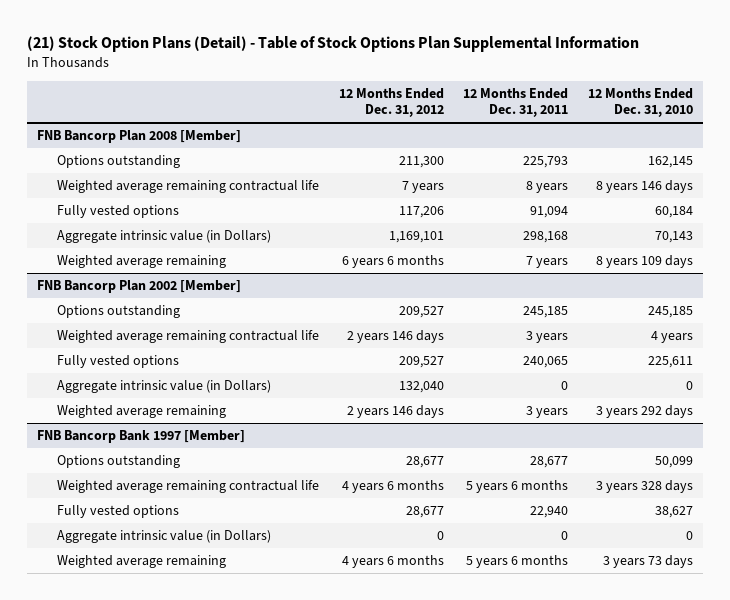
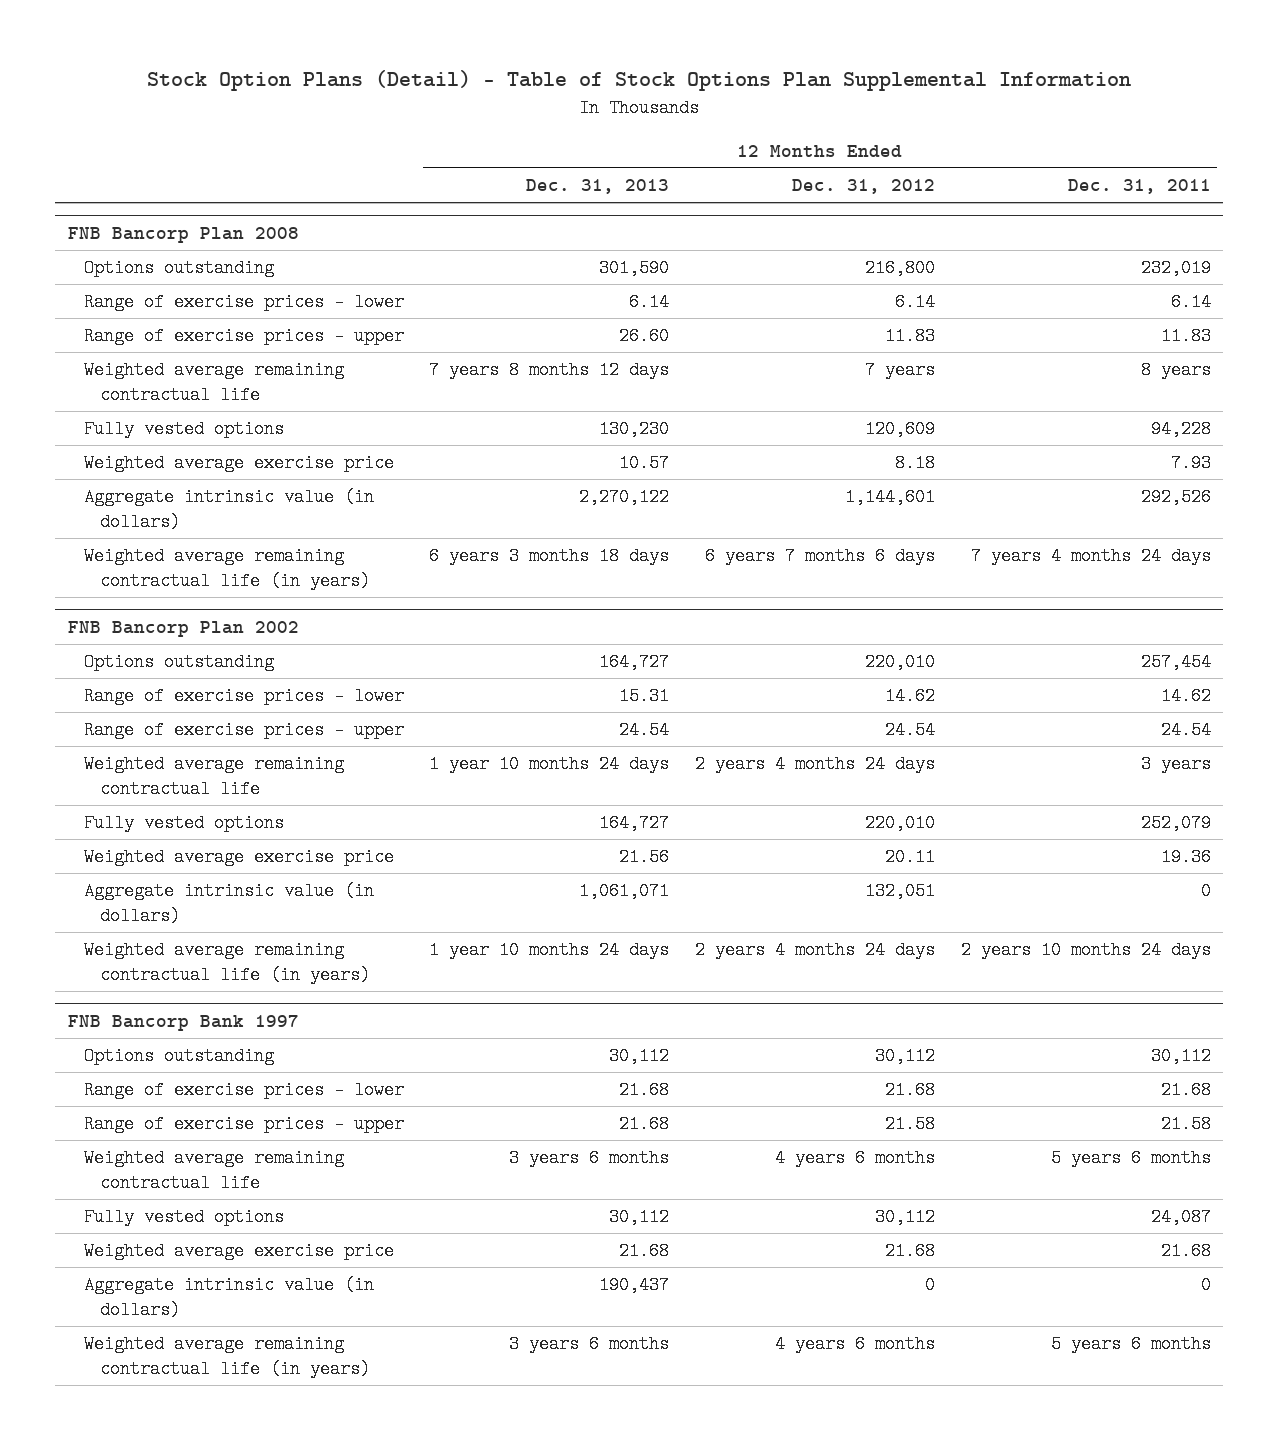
- (21) Stock Option Plans (Detail) - Table of Stock Options Plan Supplemental Information
+ Stock Option Plans (Detail) - Table of Stock Options Plan Supplemental Information
- | 12 Months Ended Dec. 31, 2012 | 12 Months Ended Dec. 31, 2011 | 12 Months Ended Dec. 31, 2010
+ | 12 Months Ended Dec. 31, 2013 | 12 Months Ended Dec. 31, 2012 | 12 Months Ended Dec. 31, 2011
- FNB Bancorp Plan 2008 [Member]
- Options outstanding | 211,300 | 225,793 | 162,145
+ FNB Bancorp Plan 2008
+ Options outstanding | 301,590 | 216,800 | 232,019
+ Range of exercise prices - lower | 6.14 | 6.14 | 6.14
+ Range of exercise prices - upper | 26.60 | 11.83 | 11.83
- Fully vested options | 117,206 | 91,094 | 60,184
- Aggregate intrinsic value (in Dollars) | 1,169,101 | 298,168 | 70,143
- Weighted average remaining | 6 years 6 months | 7 years | 8 years 109 days
- FNB Bancorp Plan 2002 [Member]
- Options outstanding | 209,527 | 245,185 | 245,185
- Weighted average remaining contractual life | 2 years 146 days | 3 years | 4 years
- Fully vested options | 209,527 | 240,065 | 225,611
- Aggregate intrinsic value (in Dollars) | 132,040 | 0 | 0
- Weighted average remaining | 2 years 146 days | 3 years | 3 years 292 days
- FNB Bancorp Bank 1997 [Member]
- Options outstanding | 28,677 | 28,677 | 50,099
+ Fully vested options | 130,230 | 120,609 | 94,228
+ Weighted average exercise price | 10.57 | 8.18 | 7.93
+ Aggregate intrinsic value (in dollars) | 2,270,122 | 1,144,601 | 292,526
+ Weighted average remaining contractual life (in years) | 6 years 3 months 18 days | 6 years 7 months 6 days | 7 years 4 months 24 days
+ FNB Bancorp Plan 2002
+ Options outstanding | 164,727 | 220,010 | 257,454
+ Range of exercise prices - lower | 15.31 | 14.62 | 14.62
+ Range of exercise prices - upper | 24.54 | 24.54 | 24.54
+ Weighted average remaining contractual life | 1 year 10 months 24 days | 2 years 4 months 24 days | 3 years
+ Fully vested options | 164,727 | 220,010 | 252,079
+ Weighted average exercise price | 21.56 | 20.11 | 19.36
+ Aggregate intrinsic value (in dollars) | 1,061,071 | 132,051 | 0
+ Weighted average remaining contractual life (in years) | 1 year 10 months 24 days | 2 years 4 months 24 days | 2 years 10 months 24 days
+ FNB Bancorp Bank 1997
+ Options outstanding | 30,112 | 30,112 | 30,112
+ Range of exercise prices - lower | 21.68 | 21.68 | 21.68
+ Range of exercise prices - upper | 21.68 | 21.58 | 21.58
- Fully vested options | 28,677 | 22,940 | 38,627
- Aggregate intrinsic value (in Dollars) | 0 | 0 | 0
- Weighted average remaining | 4 years 6 months | 5 years 6 months | 3 years 73 days
+ Fully vested options | 30,112 | 30,112 | 24,087
+ Weighted average exercise price | 21.68 | 21.68 | 21.68
+ Aggregate intrinsic value (in dollars) | 190,437 | 0 | 0
+ Weighted average remaining contractual life (in years) | 3 years 6 months | 4 years 6 months | 5 years 6 months

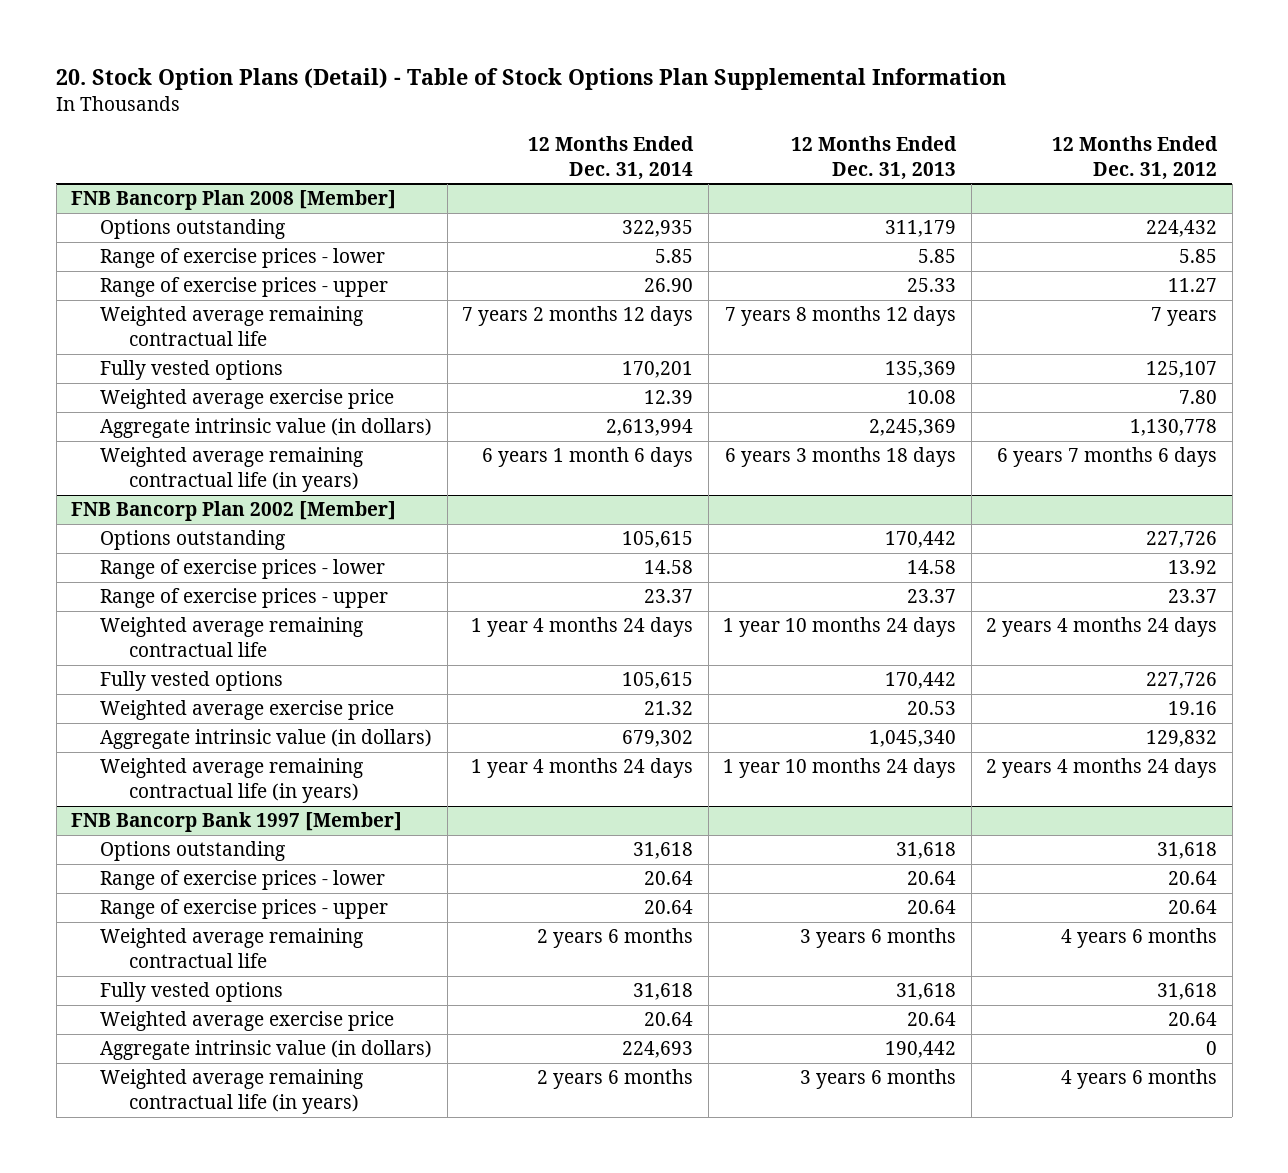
- Stock Option Plans (Detail) - Table of Stock Options Plan Supplemental Information
+ 20. Stock Option Plans (Detail) - Table of Stock Options Plan Supplemental Information
- | 12 Months Ended Dec. 31, 2013 | 12 Months Ended Dec. 31, 2012 | 12 Months Ended Dec. 31, 2011
+ | 12 Months Ended Dec. 31, 2014 | 12 Months Ended Dec. 31, 2013 | 12 Months Ended Dec. 31, 2012
- FNB Bancorp Plan 2008
- Options outstanding | 301,590 | 216,800 | 232,019
- Range of exercise prices - lower | 6.14 | 6.14 | 6.14
- Range of exercise prices - upper | 26.60 | 11.83 | 11.83
+ FNB Bancorp Plan 2008 [Member]
+ Options outstanding | 322,935 | 311,179 | 224,432
+ Range of exercise prices - lower | 5.85 | 5.85 | 5.85
+ Range of exercise prices - upper | 26.90 | 25.33 | 11.27
- Fully vested options | 130,230 | 120,609 | 94,228
- Weighted average exercise price | 10.57 | 8.18 | 7.93
- Aggregate intrinsic value (in dollars) | 2,270,122 | 1,144,601 | 292,526
+ Fully vested options | 170,201 | 135,369 | 125,107
+ Weighted average exercise price | 12.39 | 10.08 | 7.80
+ Aggregate intrinsic value (in dollars) | 2,613,994 | 2,245,369 | 1,130,778
- FNB Bancorp Plan 2002
- Options outstanding | 164,727 | 220,010 | 257,454
- Range of exercise prices - lower | 15.31 | 14.62 | 14.62
- Range of exercise prices - upper | 24.54 | 24.54 | 24.54
+ FNB Bancorp Plan 2002 [Member]
+ Options outstanding | 105,615 | 170,442 | 227,726
+ Range of exercise prices - lower | 14.58 | 14.58 | 13.92
+ Range of exercise prices - upper | 23.37 | 23.37 | 23.37
- Fully vested options | 164,727 | 220,010 | 252,079
- Weighted average exercise price | 21.56 | 20.11 | 19.36
- Aggregate intrinsic value (in dollars) | 1,061,071 | 132,051 | 0
+ Fully vested options | 105,615 | 170,442 | 227,726
+ Weighted average exercise price | 21.32 | 20.53 | 19.16
+ Aggregate intrinsic value (in dollars) | 679,302 | 1,045,340 | 129,832
- FNB Bancorp Bank 1997
- Options outstanding | 30,112 | 30,112 | 30,112
- Range of exercise prices - lower | 21.68 | 21.68 | 21.68
- Range of exercise prices - upper | 21.68 | 21.58 | 21.58
+ FNB Bancorp Bank 1997 [Member]
+ Options outstanding | 31,618 | 31,618 | 31,618
+ Range of exercise prices - lower | 20.64 | 20.64 | 20.64
+ Range of exercise prices - upper | 20.64 | 20.64 | 20.64
- Fully vested options | 30,112 | 30,112 | 24,087
- Weighted average exercise price | 21.68 | 21.68 | 21.68
- Aggregate intrinsic value (in dollars) | 190,437 | 0 | 0
+ Fully vested options | 31,618 | 31,618 | 31,618
+ Weighted average exercise price | 20.64 | 20.64 | 20.64
+ Aggregate intrinsic value (in dollars) | 224,693 | 190,442 | 0

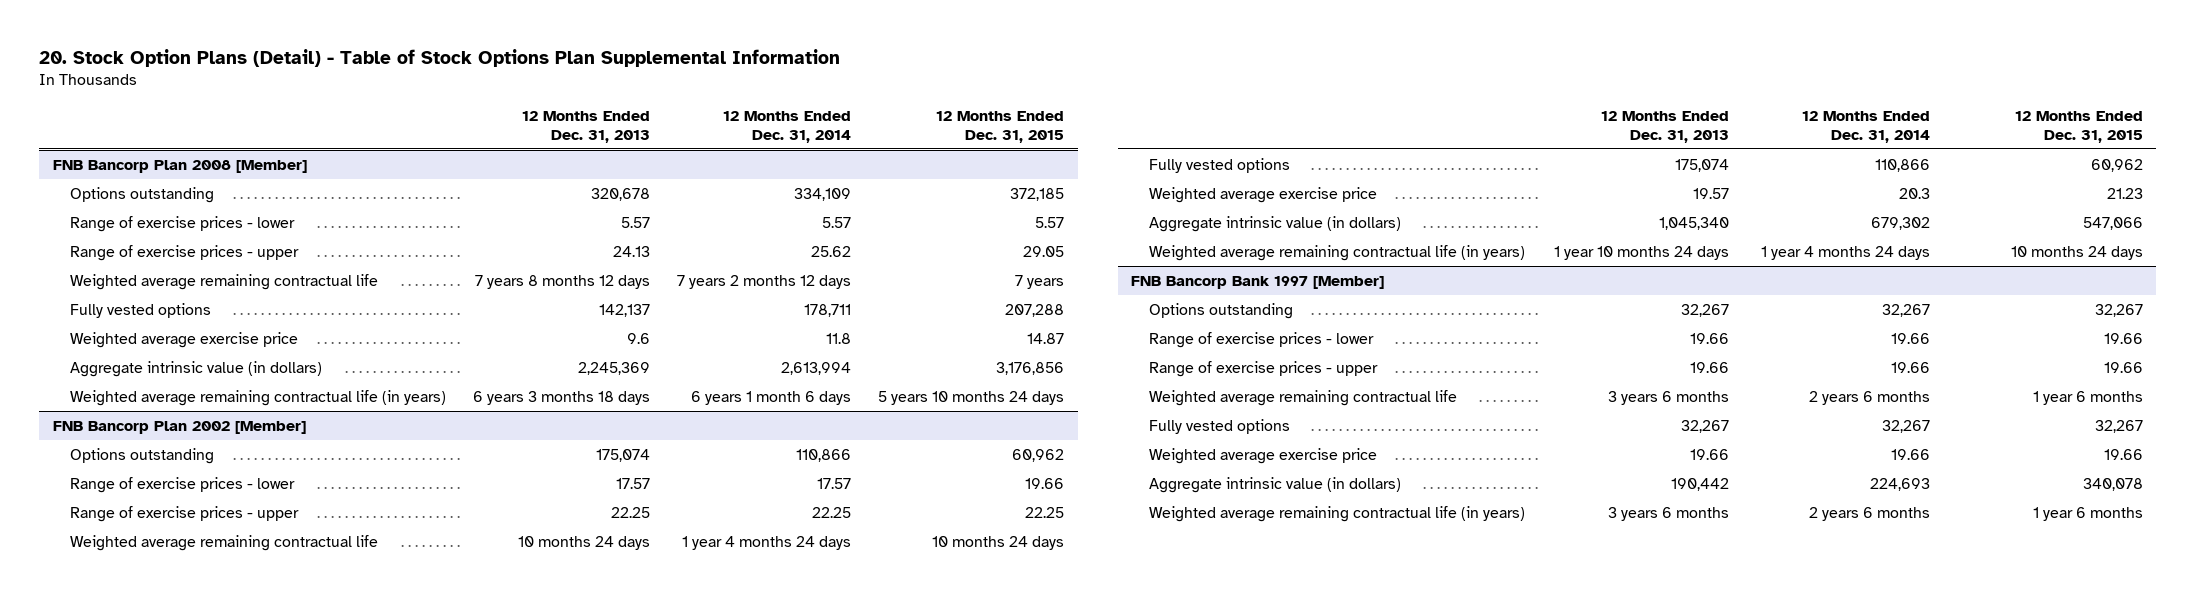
- | 12 Months Ended Dec. 31, 2014 | 12 Months Ended Dec. 31, 2013 | 12 Months Ended Dec. 31, 2012
+ | 12 Months Ended Dec. 31, 2013 | 12 Months Ended Dec. 31, 2014 | 12 Months Ended Dec. 31, 2015
@ FNB Bancorp Plan 2008 [Member]
- Options outstanding | 322,935 | 311,179 | 224,432
- Range of exercise prices - lower | 5.85 | 5.85 | 5.85
- Range of exercise prices - upper | 26.90 | 25.33 | 11.27
+ Options outstanding | 320,678 | 334,109 | 372,185
+ Range of exercise prices - lower | 5.57 | 5.57 | 5.57
+ Range of exercise prices - upper | 24.13 | 25.62 | 29.05
- Fully vested options | 170,201 | 135,369 | 125,107
- Weighted average exercise price | 12.39 | 10.08 | 7.80
+ Fully vested options | 142,137 | 178,711 | 207,288
+ Weighted average exercise price | 9.6 | 11.8 | 14.87
@ FNB Bancorp Plan 2002 [Member]
- Options outstanding | 105,615 | 170,442 | 227,726
- Range of exercise prices - lower | 14.58 | 14.58 | 13.92
- Range of exercise prices - upper | 23.37 | 23.37 | 23.37
- Weighted average remaining contractual life | 1 year 4 months 24 days | 1 year 10 months 24 days | 2 years 4 months 24 days
- Fully vested options | 105,615 | 170,442 | 227,726
- Weighted average exercise price | 21.32 | 20.53 | 19.16
+ Options outstanding | 175,074 | 110,866 | 60,962
+ Range of exercise prices - lower | 17.57 | 17.57 | 19.66
+ Range of exercise prices - upper | 22.25 | 22.25 | 22.25
+ Weighted average remaining contractual life | 10 months 24 days | 1 year 4 months 24 days | 10 months 24 days
+ Fully vested options | 175,074 | 110,866 | 60,962
+ Weighted average exercise price | 19.57 | 20.3 | 21.23
@ FNB Bancorp Bank 1997 [Member]
- Options outstanding | 31,618 | 31,618 | 31,618
- Range of exercise prices - lower | 20.64 | 20.64 | 20.64
- Range of exercise prices - upper | 20.64 | 20.64 | 20.64
+ Options outstanding | 32,267 | 32,267 | 32,267
+ Range of exercise prices - lower | 19.66 | 19.66 | 19.66
+ Range of exercise prices - upper | 19.66 | 19.66 | 19.66
- Fully vested options | 31,618 | 31,618 | 31,618
- Weighted average exercise price | 20.64 | 20.64 | 20.64
+ Fully vested options | 32,267 | 32,267 | 32,267
+ Weighted average exercise price | 19.66 | 19.66 | 19.66

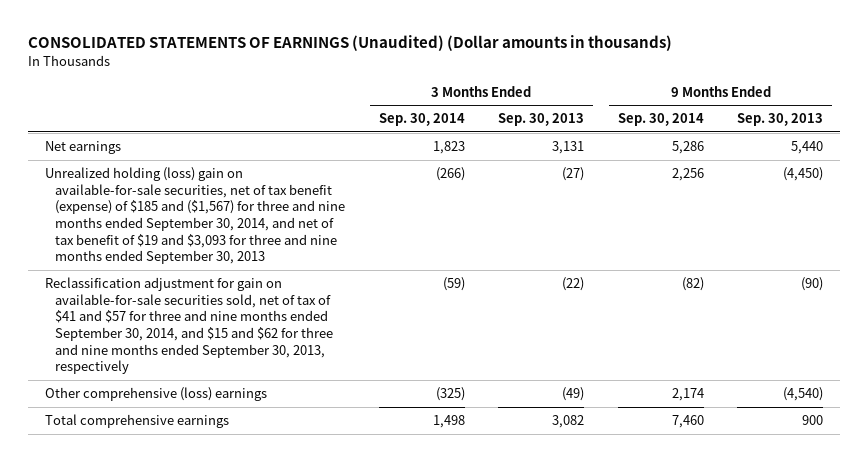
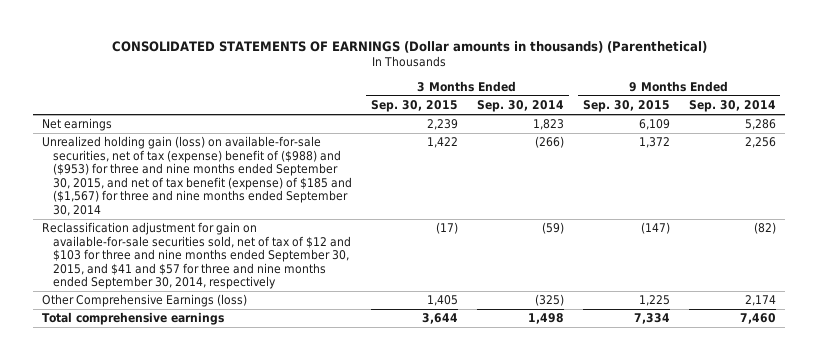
- CONSOLIDATED STATEMENTS OF EARNINGS (Unaudited) (Dollar amounts in thousands)
+ CONSOLIDATED STATEMENTS OF EARNINGS (Dollar amounts in thousands) (Parenthetical)
- | 3 Months Ended Sep. 30, 2014 | 3 Months Ended Sep. 30, 2013 | 9 Months Ended Sep. 30, 2014 | 9 Months Ended Sep. 30, 2013
+ | 3 Months Ended Sep. 30, 2015 | 3 Months Ended Sep. 30, 2014 | 9 Months Ended Sep. 30, 2015 | 9 Months Ended Sep. 30, 2014
- Unrealized holding (loss) gain on available-for-sale securities, net of tax benefit (expense) of $185 and ($1,567) for three and nine months ended September 30, 2014, and net of tax benefit of $19 and $3,093 for three and nine months ended September 30, 2013 | (266) | (27) | 2,256 | (4,450)
- Reclassification adjustment for gain on available-for-sale securities sold, net of tax of $41 and $57 for three and nine months ended September 30, 2014, and $15 and $62 for three and nine months ended September 30, 2013, respectively | (59) | (22) | (82) | (90)
- Other comprehensive (loss) earnings | (325) | (49) | 2,174 | (4,540)
+ Unrealized holding gain (loss) on available-for-sale securities, net of tax (expense) benefit of ($988) and ($953) for three and nine months ended September 30, 2015, and net of tax benefit (expense) of $185 and ($1,567) for three and nine months ended September 30, 2014 | 1,422 | (266) | 1,372 | 2,256
+ Reclassification adjustment for gain on available-for-sale securities sold, net of tax of $12 and $103 for three and nine months ended September 30, 2015, and $41 and $57 for three and nine months ended September 30, 2014, respectively | (17) | (59) | (147) | (82)
+ Other Comprehensive Earnings (loss) | 1,405 | (325) | 1,225 | 2,174

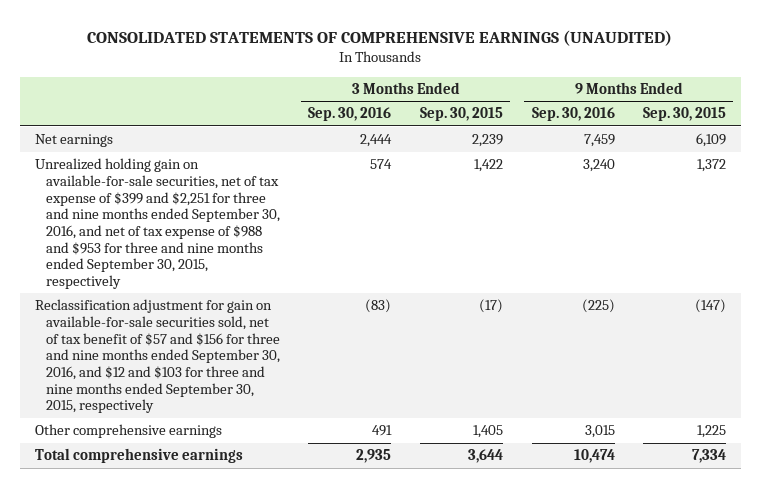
- CONSOLIDATED STATEMENTS OF EARNINGS (Dollar amounts in thousands) (Parenthetical)
+ CONSOLIDATED STATEMENTS OF COMPREHENSIVE EARNINGS (UNAUDITED)
- | 3 Months Ended Sep. 30, 2015 | 3 Months Ended Sep. 30, 2014 | 9 Months Ended Sep. 30, 2015 | 9 Months Ended Sep. 30, 2014
+ | 3 Months Ended Sep. 30, 2016 | 3 Months Ended Sep. 30, 2015 | 9 Months Ended Sep. 30, 2016 | 9 Months Ended Sep. 30, 2015
- Unrealized holding gain (loss) on available-for-sale securities, net of tax (expense) benefit of ($988) and ($953) for three and nine months ended September 30, 2015, and net of tax benefit (expense) of $185 and ($1,567) for three and nine months ended September 30, 2014 | 1,422 | (266) | 1,372 | 2,256
- Reclassification adjustment for gain on available-for-sale securities sold, net of tax of $12 and $103 for three and nine months ended September 30, 2015, and $41 and $57 for three and nine months ended September 30, 2014, respectively | (17) | (59) | (147) | (82)
- Other Comprehensive Earnings (loss) | 1,405 | (325) | 1,225 | 2,174
+ Unrealized holding gain on available-for-sale securities, net of tax expense of $399 and $2,251 for three and nine months ended September 30, 2016, and net of tax expense of $988 and $953 for three and nine months ended September 30, 2015, respectively | 574 | 1,422 | 3,240 | 1,372
+ Reclassification adjustment for gain on available-for-sale securities sold, net of tax benefit of $57 and $156 for three and nine months ended September 30, 2016, and $12 and $103 for three and nine months ended September 30, 2015, respectively | (83) | (17) | (225) | (147)
+ Other comprehensive earnings | 491 | 1,405 | 3,015 | 1,225

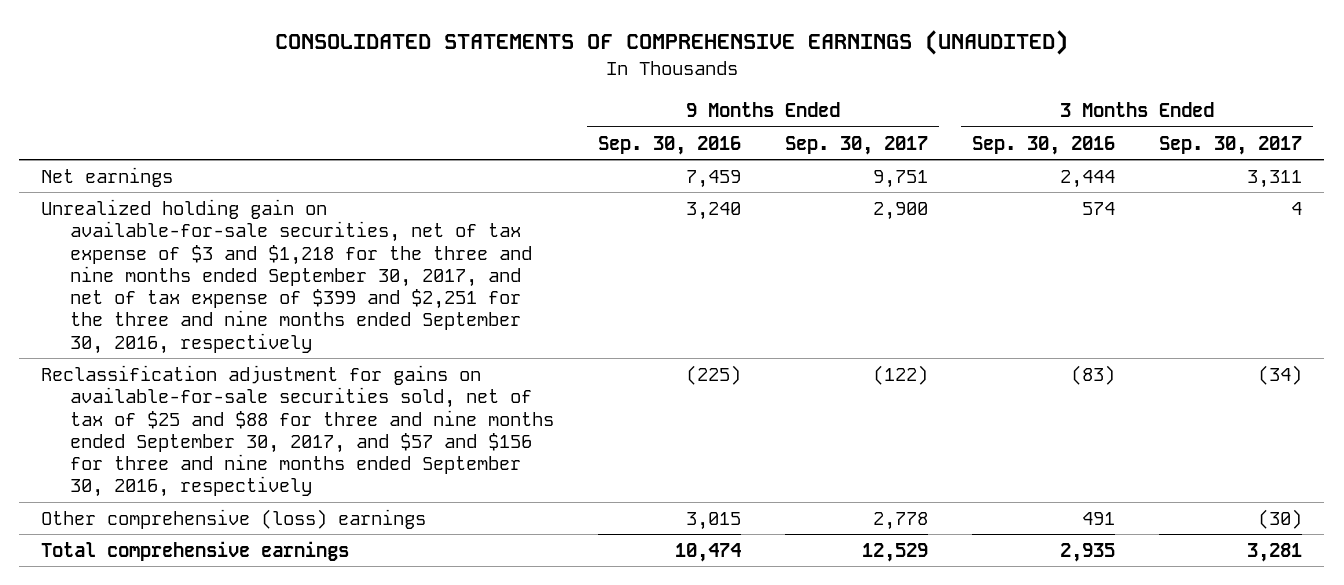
- | 3 Months Ended Sep. 30, 2016 | 3 Months Ended Sep. 30, 2015 | 9 Months Ended Sep. 30, 2016 | 9 Months Ended Sep. 30, 2015
+ | 9 Months Ended Sep. 30, 2016 | 9 Months Ended Sep. 30, 2017 | 3 Months Ended Sep. 30, 2016 | 3 Months Ended Sep. 30, 2017
- Unrealized holding gain on available-for-sale securities, net of tax expense of $399 and $2,251 for three and nine months ended September 30, 2016, and net of tax expense of $988 and $953 for three and nine months ended September 30, 2015, respectively | 574 | 1,422 | 3,240 | 1,372
- Reclassification adjustment for gain on available-for-sale securities sold, net of tax benefit of $57 and $156 for three and nine months ended September 30, 2016, and $12 and $103 for three and nine months ended September 30, 2015, respectively | (83) | (17) | (225) | (147)
- Other comprehensive earnings | 491 | 1,405 | 3,015 | 1,225
+ Unrealized holding gain on available-for-sale securities, net of tax expense of $3 and $1,218 for the three and nine months ended September 30, 2017, and net of tax expense of $399 and $2,251 for the three and nine months ended September 30, 2016, respectively | 3,240 | 2,900 | 574 | 4
+ Reclassification adjustment for gains on available-for-sale securities sold, net of tax of $25 and $88 for three and nine months ended September 30, 2017, and $57 and $156 for three and nine months ended September 30, 2016, respectively | (225) | (122) | (83) | (34)
+ Other comprehensive (loss) earnings | 3,015 | 2,778 | 491 | (30)

